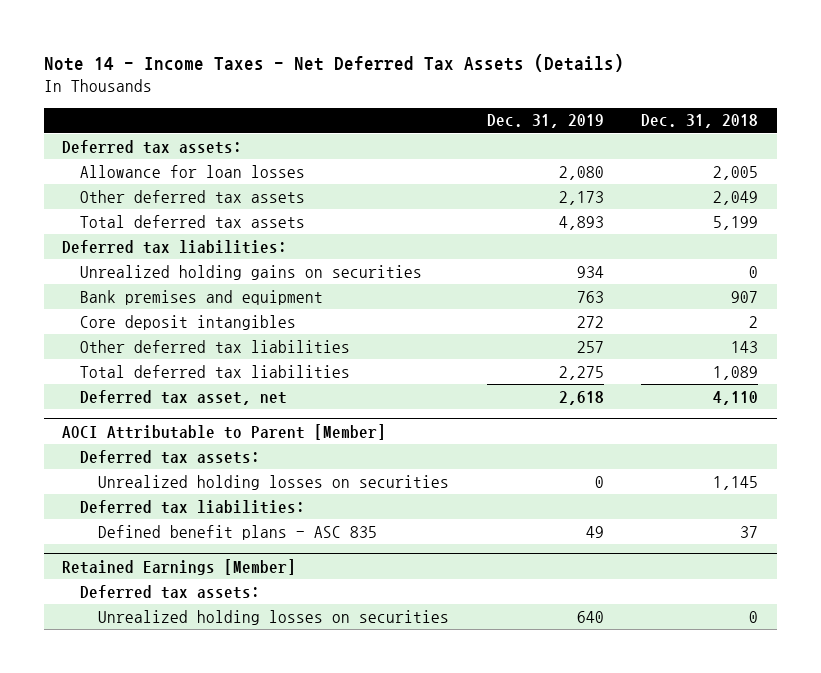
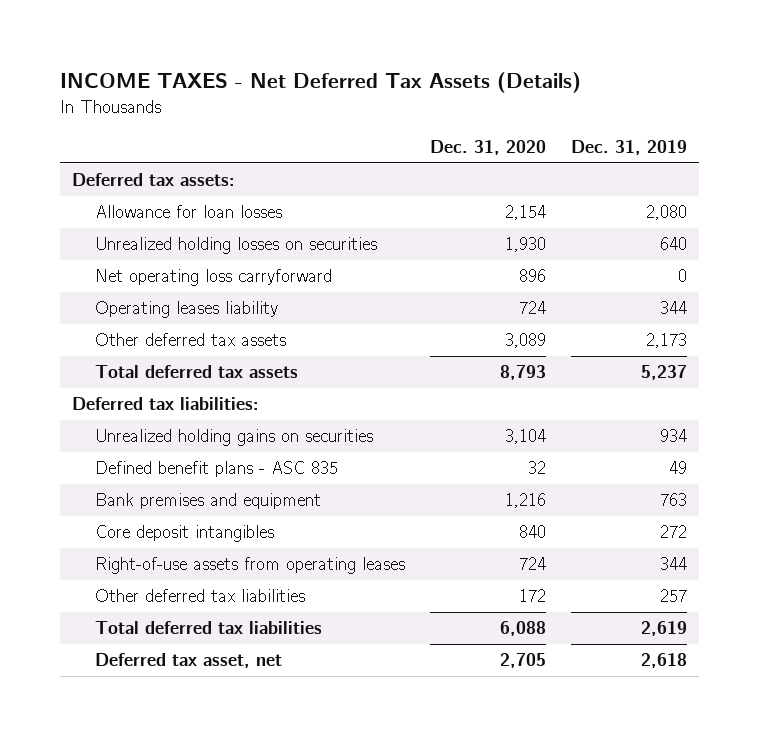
- Note 14 - Income Taxes - Net Deferred Tax Assets (Details)
+ INCOME TAXES - Net Deferred Tax Assets (Details)
- | Dec. 31, 2019 | Dec. 31, 2018
+ | Dec. 31, 2020 | Dec. 31, 2019
+ Unrealized holding losses on securities | 1,930 | 640
+ Net operating loss carryforward | 896 | 0
+ Operating leases liability | 724 | 344
- Total deferred tax assets | 4,893 | 5,199
+ Total deferred tax assets | 8,793 | 5,237
+ Defined benefit plans - ASC 835 | 32 | 49
+ Right-of-use assets from operating leases | 724 | 344
- Total deferred tax liabilities | 2,275 | 1,089
+ Total deferred tax liabilities | 6,088 | 2,619
- AOCI Attributable to Parent [Member]
- Deferred tax assets:
- Unrealized holding losses on securities | 0 | 1,145
- Deferred tax liabilities:
- Defined benefit plans - ASC 835 | 49 | 37
- Retained Earnings [Member]
- Deferred tax assets:
- Unrealized holding losses on securities | 640 | 0

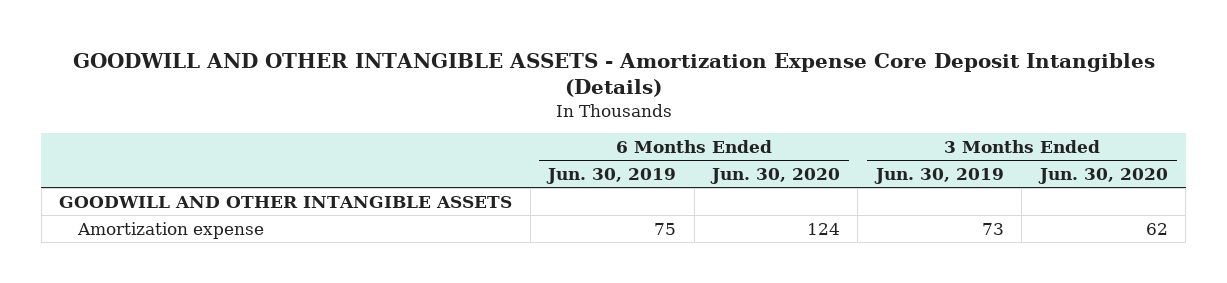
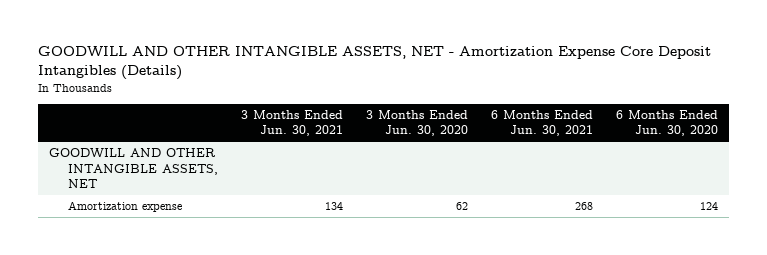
- GOODWILL AND OTHER INTANGIBLE ASSETS - Amortization Expense Core Deposit Intangibles (Details)
+ GOODWILL AND OTHER INTANGIBLE ASSETS, NET - Amortization Expense Core Deposit Intangibles (Details)
- | 6 Months Ended Jun. 30, 2019 | 6 Months Ended Jun. 30, 2020 | 3 Months Ended Jun. 30, 2019 | 3 Months Ended Jun. 30, 2020
+ | 3 Months Ended Jun. 30, 2021 | 3 Months Ended Jun. 30, 2020 | 6 Months Ended Jun. 30, 2021 | 6 Months Ended Jun. 30, 2020
- GOODWILL AND OTHER INTANGIBLE ASSETS
+ GOODWILL AND OTHER INTANGIBLE ASSETS, NET

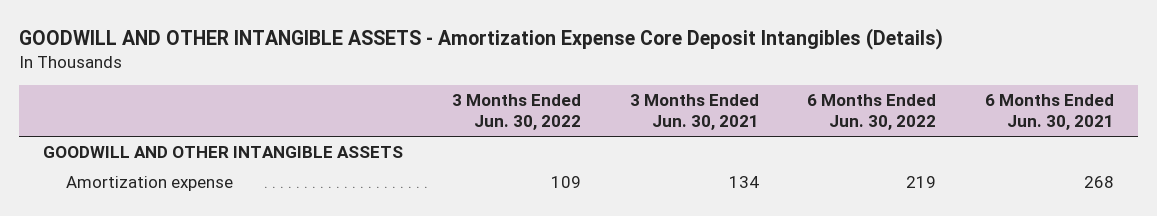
- GOODWILL AND OTHER INTANGIBLE ASSETS, NET - Amortization Expense Core Deposit Intangibles (Details)
+ GOODWILL AND OTHER INTANGIBLE ASSETS - Amortization Expense Core Deposit Intangibles (Details)
- | 3 Months Ended Jun. 30, 2021 | 3 Months Ended Jun. 30, 2020 | 6 Months Ended Jun. 30, 2021 | 6 Months Ended Jun. 30, 2020
+ | 3 Months Ended Jun. 30, 2022 | 3 Months Ended Jun. 30, 2021 | 6 Months Ended Jun. 30, 2022 | 6 Months Ended Jun. 30, 2021
- GOODWILL AND OTHER INTANGIBLE ASSETS, NET
+ GOODWILL AND OTHER INTANGIBLE ASSETS

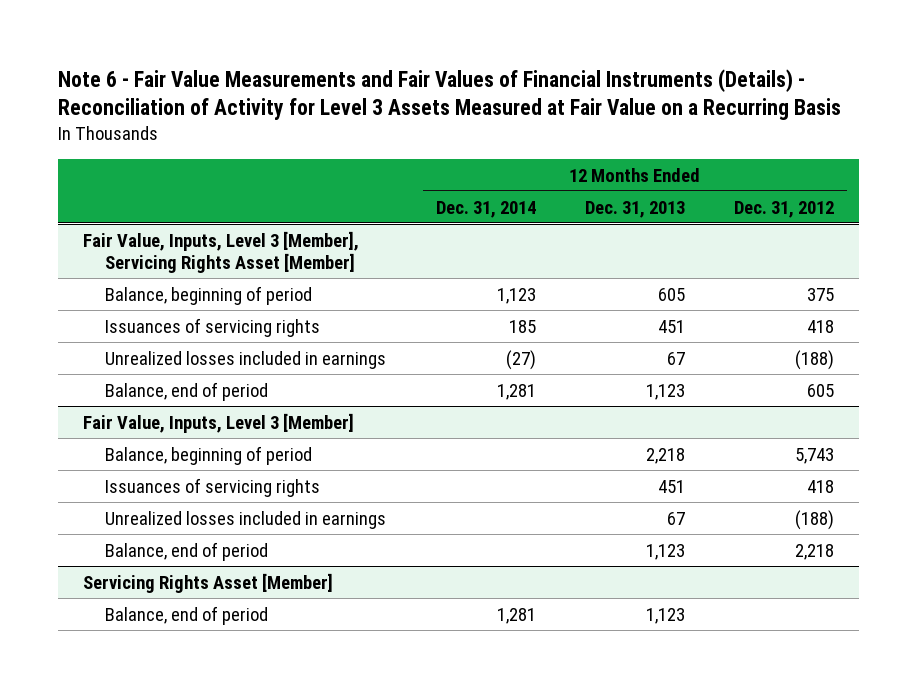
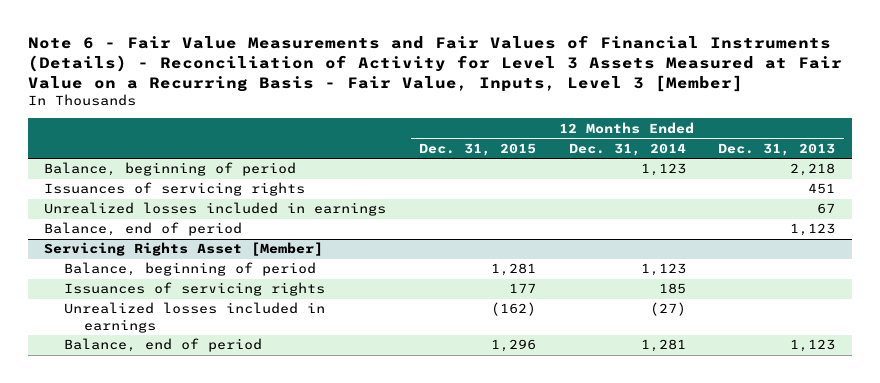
- Note 6 - Fair Value Measurements and Fair Values of Financial Instruments (Details) - Reconciliation of Activity for Level 3 Assets Measured at Fair Value on a Recurring Basis
+ Note 6 - Fair Value Measurements and Fair Values of Financial Instruments (Details) - Reconciliation of Activity for Level 3 Assets Measured at Fair Value on a Recurring Basis - Fair Value, Inputs, Level 3 [Member]
- | 12 Months Ended Dec. 31, 2014 | 12 Months Ended Dec. 31, 2013 | 12 Months Ended Dec. 31, 2012
+ | 12 Months Ended Dec. 31, 2015 | 12 Months Ended Dec. 31, 2014 | 12 Months Ended Dec. 31, 2013
- Fair Value, Inputs, Level 3 [Member], Servicing Rights Asset [Member]
- Balance, beginning of period | 1,123 | 605 | 375
- Issuances of servicing rights | 185 | 451 | 418
- Unrealized losses included in earnings | (27) | 67 | (188)
- Balance, end of period | 1,281 | 1,123 | 605
- Fair Value, Inputs, Level 3 [Member]
- Balance, beginning of period | | 2,218 | 5,743
+ Balance, beginning of period | | 1,123 | 2,218
@ Servicing Rights Asset [Member]
+ Balance, beginning of period | 1,281 | 1,123 |
+ Issuances of servicing rights | 177 | 185 |
+ Unrealized losses included in earnings | (162) | (27) |

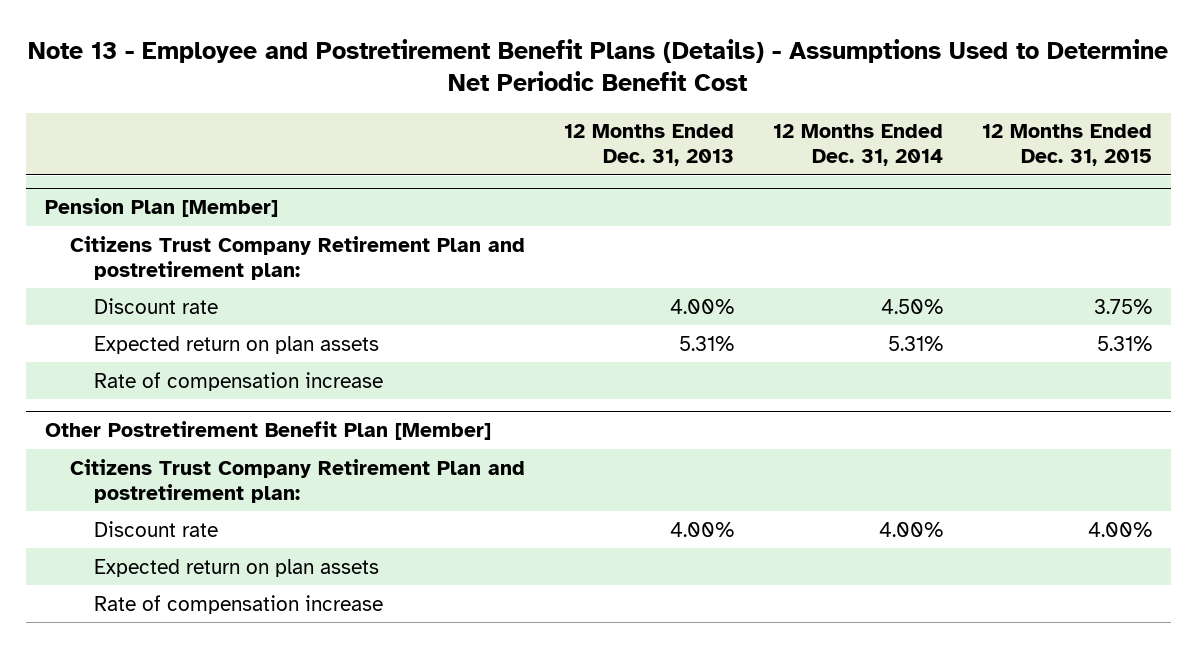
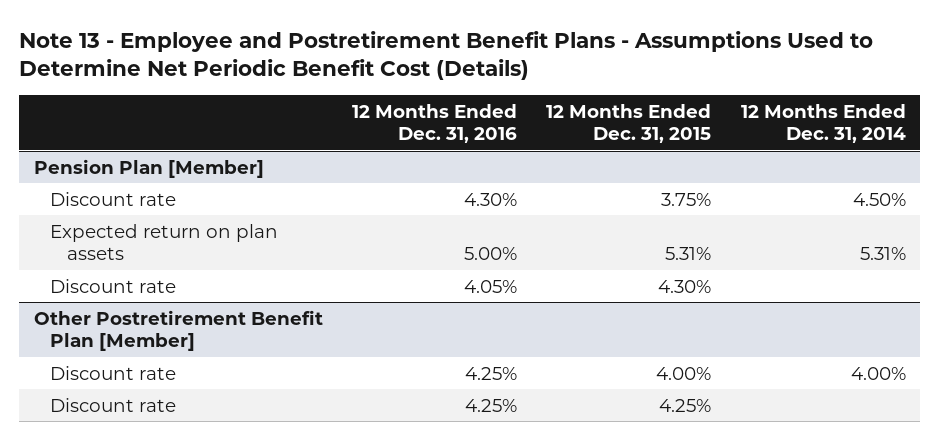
- Note 13 - Employee and Postretirement Benefit Plans (Details) - Assumptions Used to Determine Net Periodic Benefit Cost
+ Note 13 - Employee and Postretirement Benefit Plans - Assumptions Used to Determine Net Periodic Benefit Cost (Details)
- | 12 Months Ended Dec. 31, 2013 | 12 Months Ended Dec. 31, 2014 | 12 Months Ended Dec. 31, 2015
+ | 12 Months Ended Dec. 31, 2016 | 12 Months Ended Dec. 31, 2015 | 12 Months Ended Dec. 31, 2014
@ Pension Plan [Member]
- Citizens Trust Company Retirement Plan and postretirement plan:
- Rate of compensation increase
+ Discount rate | 4.05% | 4.30% |
@ Other Postretirement Benefit Plan [Member]
- Citizens Trust Company Retirement Plan and postretirement plan:
- Expected return on plan assets
- Rate of compensation increase
+ Discount rate | 4.25% | 4.25% |

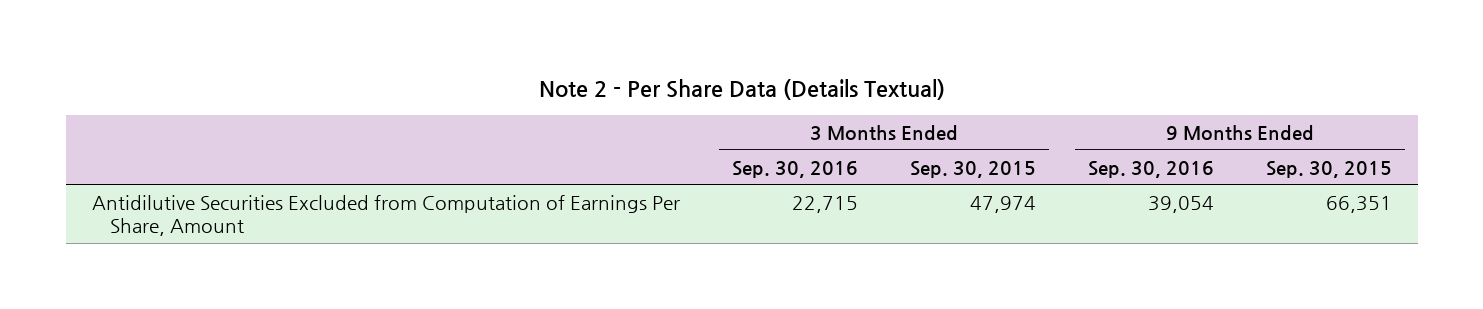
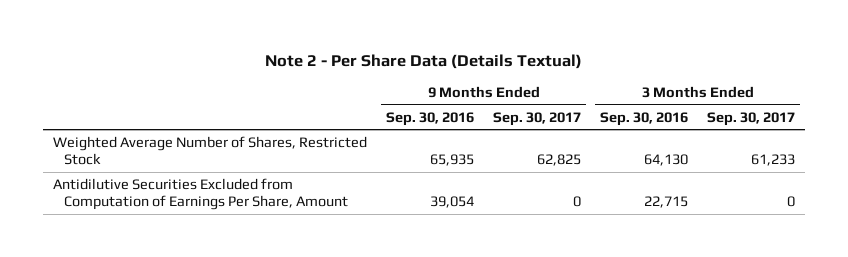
- | 3 Months Ended Sep. 30, 2016 | 3 Months Ended Sep. 30, 2015 | 9 Months Ended Sep. 30, 2016 | 9 Months Ended Sep. 30, 2015
+ | 9 Months Ended Sep. 30, 2016 | 9 Months Ended Sep. 30, 2017 | 3 Months Ended Sep. 30, 2016 | 3 Months Ended Sep. 30, 2017
+ Weighted Average Number of Shares, Restricted Stock | 65,935 | 62,825 | 64,130 | 61,233

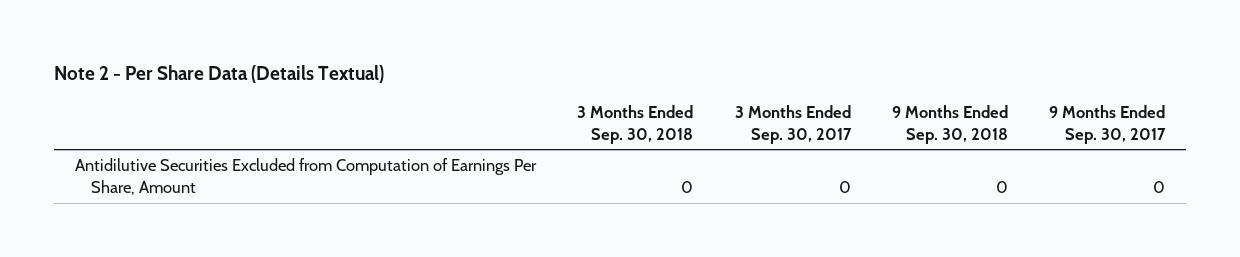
- | 9 Months Ended Sep. 30, 2016 | 9 Months Ended Sep. 30, 2017 | 3 Months Ended Sep. 30, 2016 | 3 Months Ended Sep. 30, 2017
+ | 3 Months Ended Sep. 30, 2018 | 3 Months Ended Sep. 30, 2017 | 9 Months Ended Sep. 30, 2018 | 9 Months Ended Sep. 30, 2017
- Weighted Average Number of Shares, Restricted Stock | 65,935 | 62,825 | 64,130 | 61,233

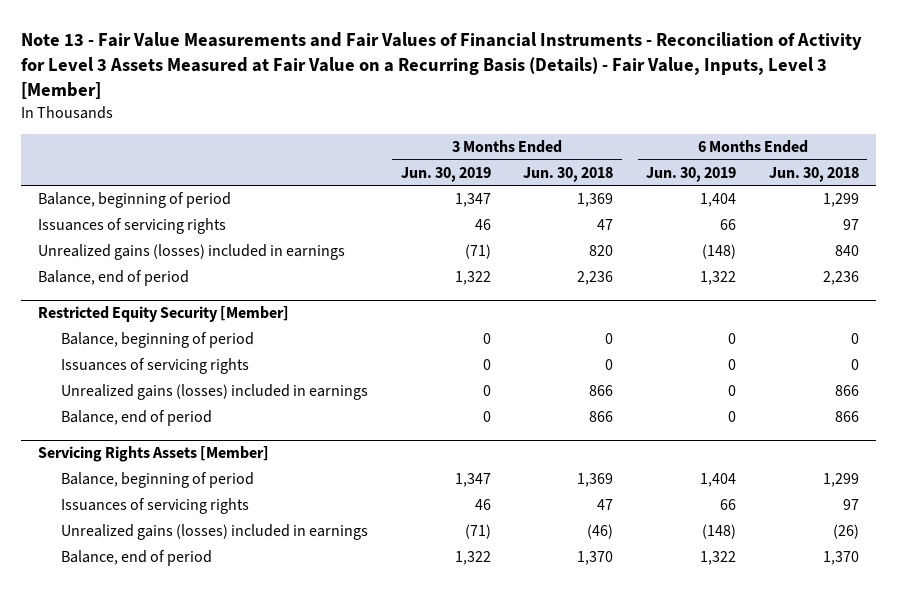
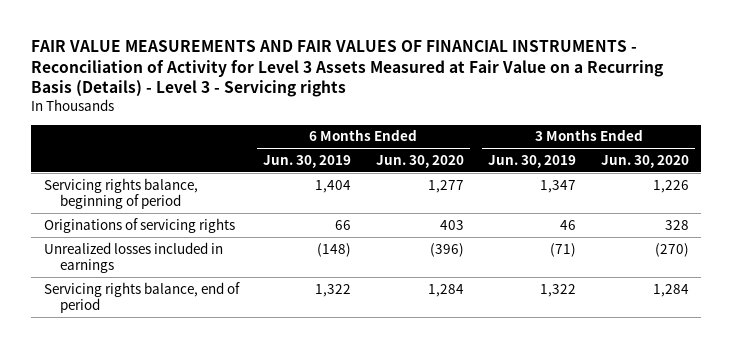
- Note 13 - Fair Value Measurements and Fair Values of Financial Instruments - Reconciliation of Activity for Level 3 Assets Measured at Fair Value on a Recurring Basis (Details) - Fair Value, Inputs, Level 3 [Member]
+ FAIR VALUE MEASUREMENTS AND FAIR VALUES OF FINANCIAL INSTRUMENTS - Reconciliation of Activity for Level 3 Assets Measured at Fair Value on a Recurring Basis (Details) - Level 3 - Servicing rights
- | 3 Months Ended Jun. 30, 2019 | 3 Months Ended Jun. 30, 2018 | 6 Months Ended Jun. 30, 2019 | 6 Months Ended Jun. 30, 2018
+ | 6 Months Ended Jun. 30, 2019 | 6 Months Ended Jun. 30, 2020 | 3 Months Ended Jun. 30, 2019 | 3 Months Ended Jun. 30, 2020
- Balance, beginning of period | 1,347 | 1,369 | 1,404 | 1,299
- Issuances of servicing rights | 46 | 47 | 66 | 97
- Unrealized gains (losses) included in earnings | (71) | 820 | (148) | 840
- Balance, end of period | 1,322 | 2,236 | 1,322 | 2,236
- Restricted Equity Security [Member]
- Balance, beginning of period | 0 | 0 | 0 | 0
- Issuances of servicing rights | 0 | 0 | 0 | 0
- Unrealized gains (losses) included in earnings | 0 | 866 | 0 | 866
- Balance, end of period | 0 | 866 | 0 | 866
- Servicing Rights Assets [Member]
- Balance, beginning of period | 1,347 | 1,369 | 1,404 | 1,299
- Issuances of servicing rights | 46 | 47 | 66 | 97
- Unrealized gains (losses) included in earnings | (71) | (46) | (148) | (26)
- Balance, end of period | 1,322 | 1,370 | 1,322 | 1,370
+ Servicing rights balance, beginning of period | 1,404 | 1,277 | 1,347 | 1,226
+ Originations of servicing rights | 66 | 403 | 46 | 328
+ Unrealized losses included in earnings | (148) | (396) | (71) | (270)
+ Servicing rights balance, end of period | 1,322 | 1,284 | 1,322 | 1,284

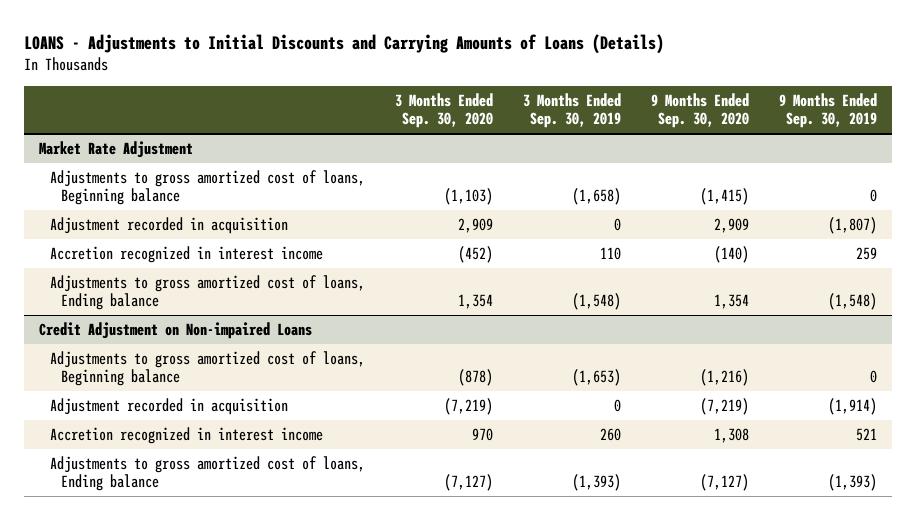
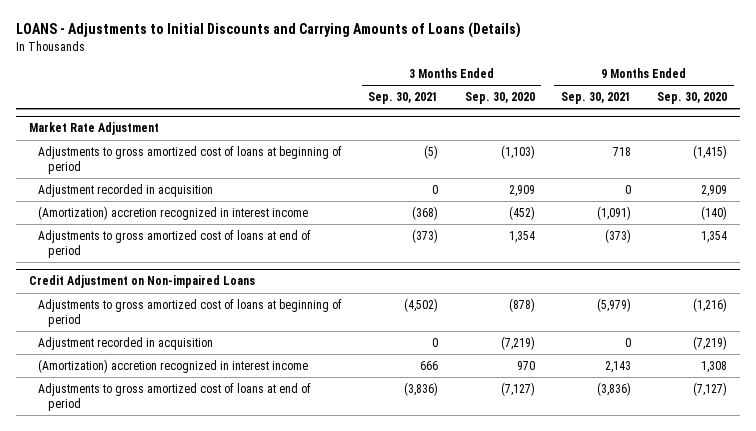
- | 3 Months Ended Sep. 30, 2020 | 3 Months Ended Sep. 30, 2019 | 9 Months Ended Sep. 30, 2020 | 9 Months Ended Sep. 30, 2019
+ | 3 Months Ended Sep. 30, 2021 | 3 Months Ended Sep. 30, 2020 | 9 Months Ended Sep. 30, 2021 | 9 Months Ended Sep. 30, 2020
@ Market Rate Adjustment
- Adjustments to gross amortized cost of loans, Beginning balance | (1,103) | (1,658) | (1,415) | 0
+ Adjustments to gross amortized cost of loans at beginning of period | (5) | (1,103) | 718 | (1,415)
- Accretion recognized in interest income | (452) | 110 | (140) | 259
- Adjustments to gross amortized cost of loans, Ending balance | 1,354 | (1,548) | 1,354 | (1,548)
+ (Amortization) accretion recognized in interest income | (368) | (452) | (1,091) | (140)
+ Adjustments to gross amortized cost of loans at end of period | (373) | 1,354 | (373) | 1,354
@ Credit Adjustment on Non-impaired Loans
- Adjustments to gross amortized cost of loans, Beginning balance | (878) | (1,653) | (1,216) | 0
+ Adjustments to gross amortized cost of loans at beginning of period | (4,502) | (878) | (5,979) | (1,216)
- Accretion recognized in interest income | 970 | 260 | 1,308 | 521
- Adjustments to gross amortized cost of loans, Ending balance | (7,127) | (1,393) | (7,127) | (1,393)
+ (Amortization) accretion recognized in interest income | 666 | 970 | 2,143 | 1,308
+ Adjustments to gross amortized cost of loans at end of period | (3,836) | (7,127) | (3,836) | (7,127)

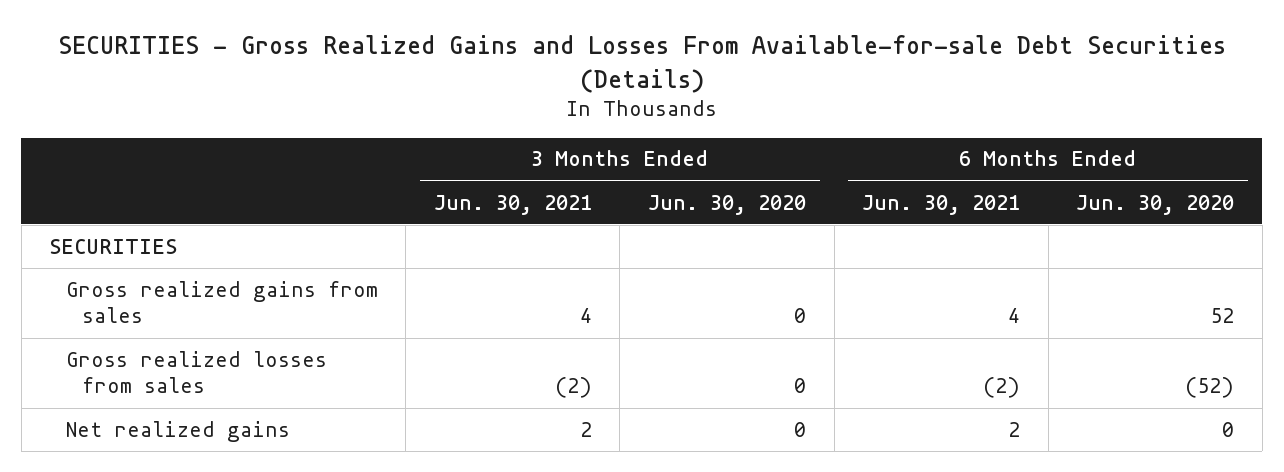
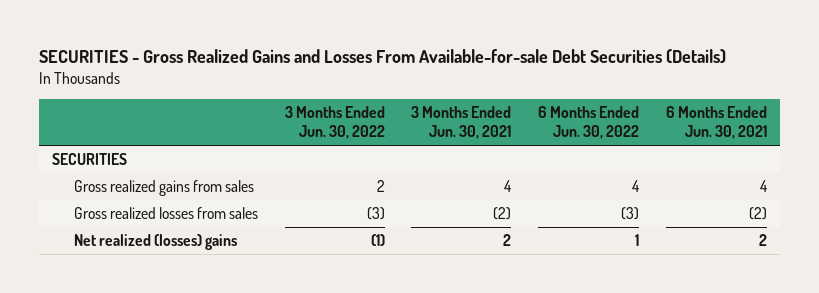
- | 3 Months Ended Jun. 30, 2021 | 3 Months Ended Jun. 30, 2020 | 6 Months Ended Jun. 30, 2021 | 6 Months Ended Jun. 30, 2020
+ | 3 Months Ended Jun. 30, 2022 | 3 Months Ended Jun. 30, 2021 | 6 Months Ended Jun. 30, 2022 | 6 Months Ended Jun. 30, 2021
- Net realized gains | 2 | 0 | 2 | 0
+ Net realized (losses) gains | (1) | 2 | 1 | 2

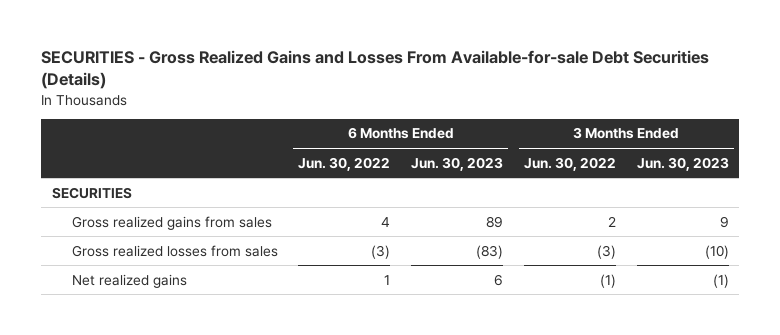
- | 3 Months Ended Jun. 30, 2022 | 3 Months Ended Jun. 30, 2021 | 6 Months Ended Jun. 30, 2022 | 6 Months Ended Jun. 30, 2021
+ | 6 Months Ended Jun. 30, 2022 | 6 Months Ended Jun. 30, 2023 | 3 Months Ended Jun. 30, 2022 | 3 Months Ended Jun. 30, 2023
- Net realized (losses) gains | (1) | 2 | 1 | 2
+ Net realized gains | 1 | 6 | (1) | (1)

